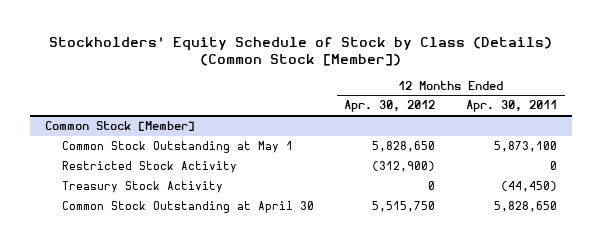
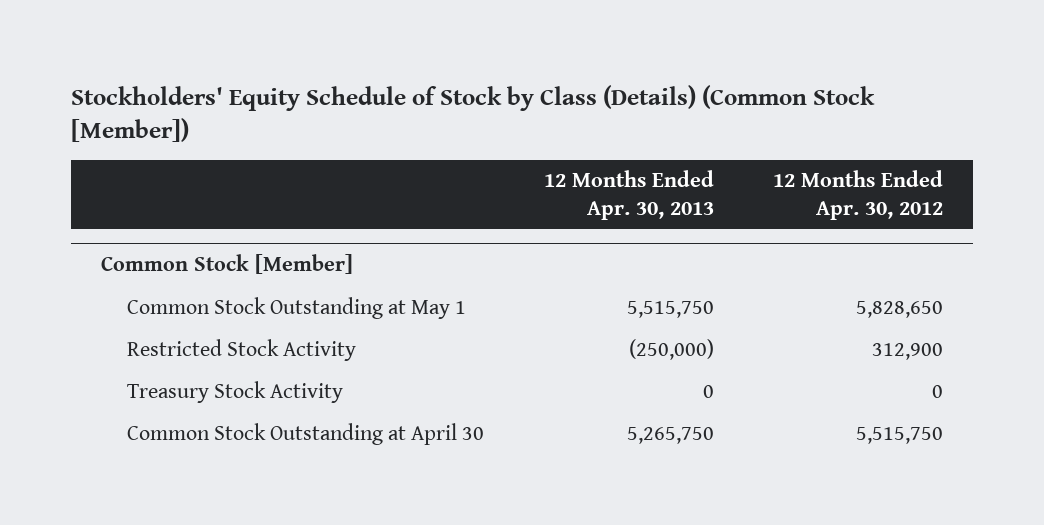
- | 12 Months Ended Apr. 30, 2012 | 12 Months Ended Apr. 30, 2011
+ | 12 Months Ended Apr. 30, 2013 | 12 Months Ended Apr. 30, 2012
@ Common Stock [Member]
- Restricted Stock Activity | (312,900) | 0
+ Restricted Stock Activity | (250,000) | 312,900

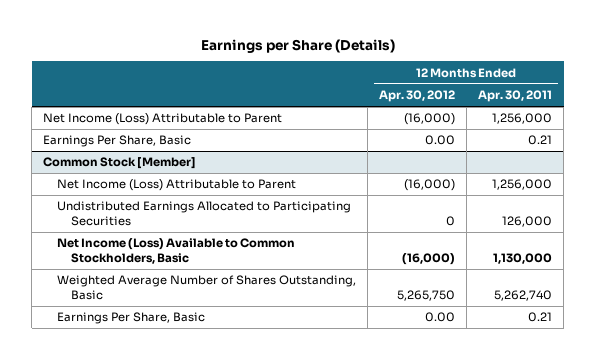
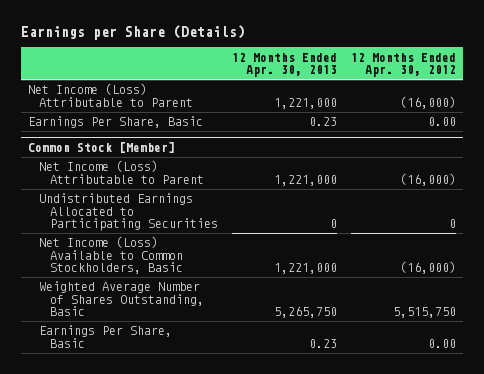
- | 12 Months Ended Apr. 30, 2012 | 12 Months Ended Apr. 30, 2011
+ | 12 Months Ended Apr. 30, 2013 | 12 Months Ended Apr. 30, 2012
@ Common Stock [Member]
- Weighted Average Number of Shares Outstanding, Basic | 5,265,750 | 5,262,740
+ Weighted Average Number of Shares Outstanding, Basic | 5,265,750 | 5,515,750

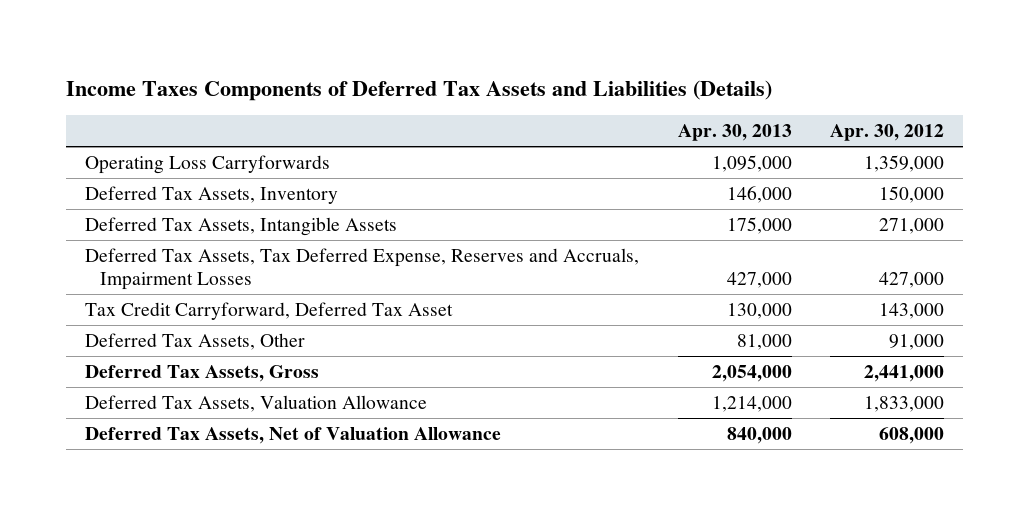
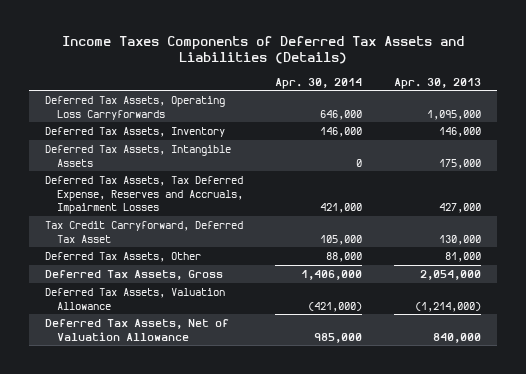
- | Apr. 30, 2013 | Apr. 30, 2012
+ | Apr. 30, 2014 | Apr. 30, 2013
- Operating Loss Carryforwards | 1,095,000 | 1,359,000
+ Deferred Tax Assets, Operating Loss Carryforwards | 646,000 | 1,095,000
- Deferred Tax Assets, Valuation Allowance | 1,214,000 | 1,833,000
+ Deferred Tax Assets, Valuation Allowance | (421,000) | (1,214,000)

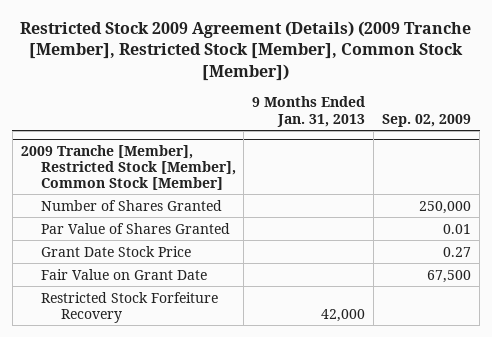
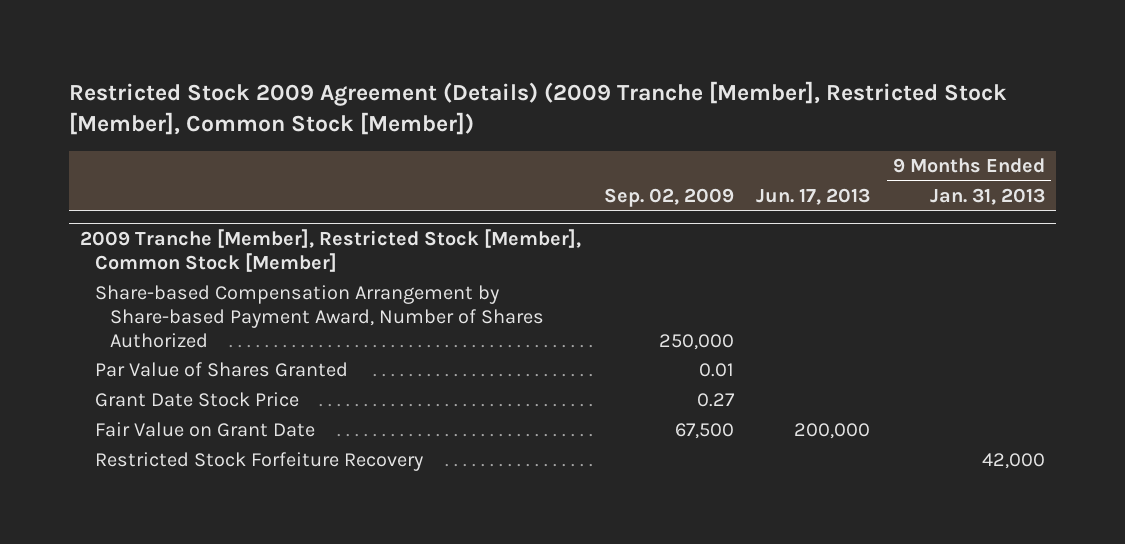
- | 9 Months Ended Jan. 31, 2013 | Sep. 02, 2009
+ | Sep. 02, 2009 | Jun. 17, 2013 | 9 Months Ended Jan. 31, 2013
@ 2009 Tranche [Member], Restricted Stock [Member], Common Stock [Member]
- Number of Shares Granted | | 250,000
+ Share-based Compensation Arrangement by Share-based Payment Award, Number of Shares Authorized | 250,000 | |

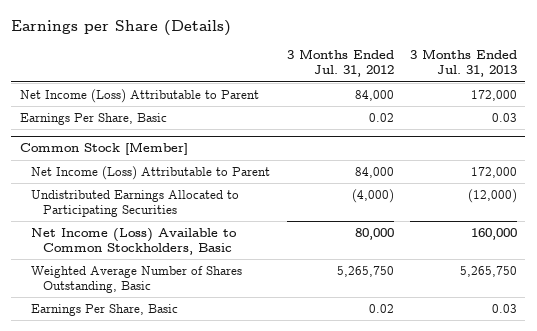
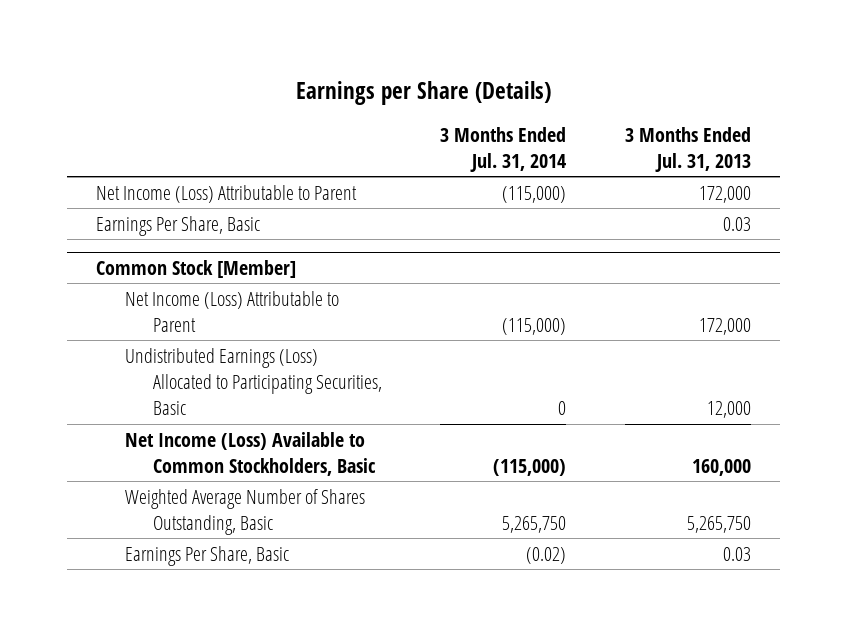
- | 3 Months Ended Jul. 31, 2012 | 3 Months Ended Jul. 31, 2013
+ | 3 Months Ended Jul. 31, 2014 | 3 Months Ended Jul. 31, 2013
@ Common Stock [Member]
- Undistributed Earnings Allocated to Participating Securities | (4,000) | (12,000)
+ Undistributed Earnings (Loss) Allocated to Participating Securities, Basic | 0 | 12,000

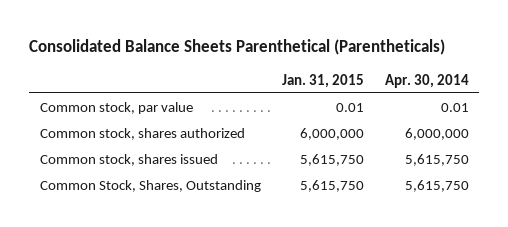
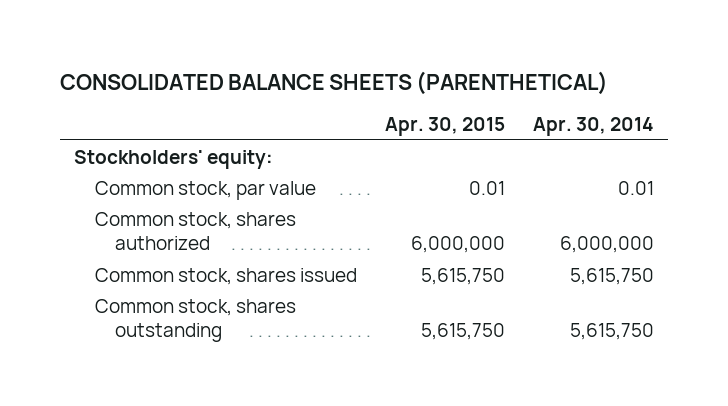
- Consolidated Balance Sheets Parenthetical (Parentheticals)
+ CONSOLIDATED BALANCE SHEETS (PARENTHETICAL)
- | Jan. 31, 2015 | Apr. 30, 2014
+ | Apr. 30, 2015 | Apr. 30, 2014
+ Stockholders' equity:
- Common Stock, Shares, Outstanding | 5,615,750 | 5,615,750
+ Common stock, shares outstanding | 5,615,750 | 5,615,750

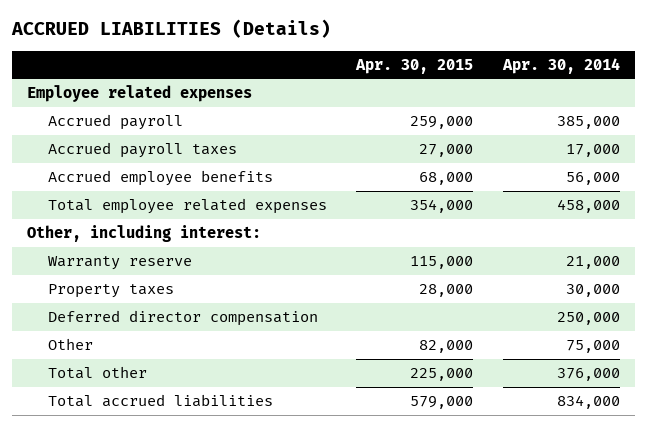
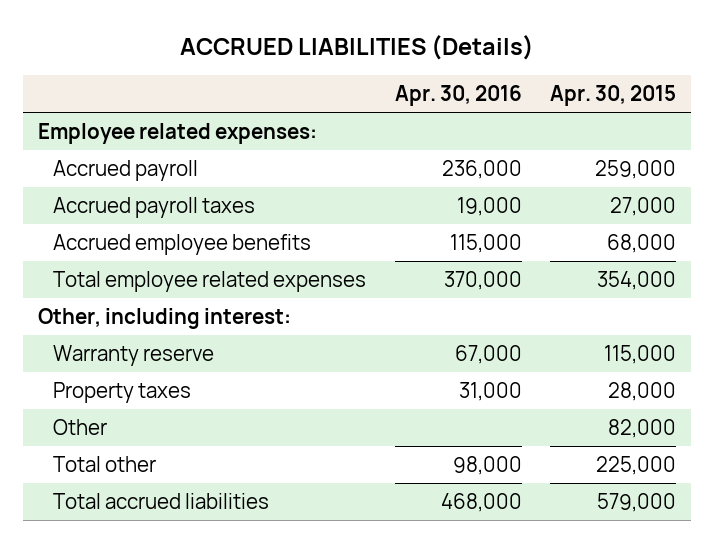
- | Apr. 30, 2015 | Apr. 30, 2014
+ | Apr. 30, 2016 | Apr. 30, 2015
- Employee related expenses
+ Employee related expenses:
- Deferred director compensation | | 250,000

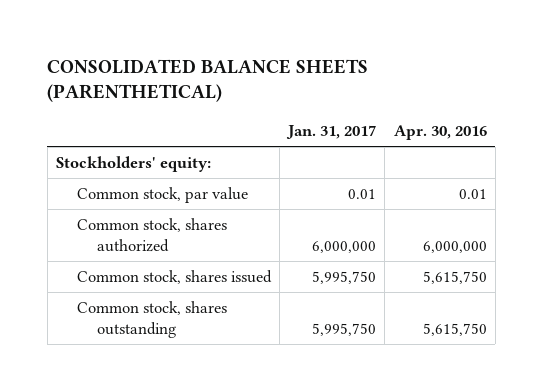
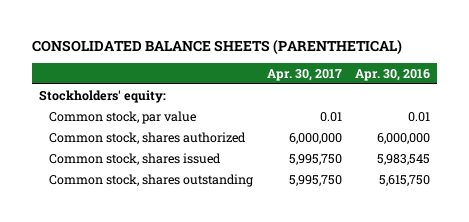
- | Jan. 31, 2017 | Apr. 30, 2016
+ | Apr. 30, 2017 | Apr. 30, 2016
- Common stock, shares issued | 5,995,750 | 5,615,750
+ Common stock, shares issued | 5,995,750 | 5,983,545

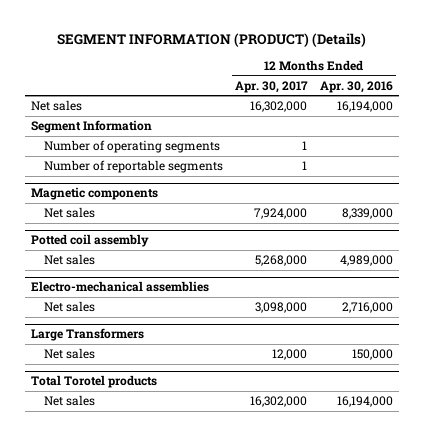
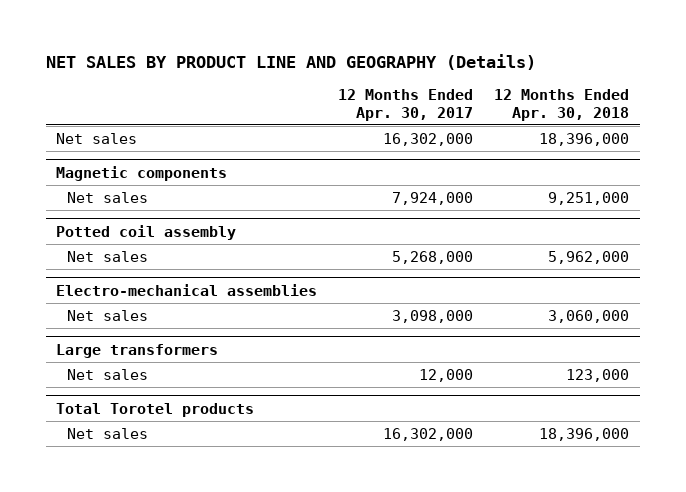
- SEGMENT INFORMATION (PRODUCT) (Details)
+ NET SALES BY PRODUCT LINE AND GEOGRAPHY (Details)
- | 12 Months Ended Apr. 30, 2017 | 12 Months Ended Apr. 30, 2016
+ | 12 Months Ended Apr. 30, 2017 | 12 Months Ended Apr. 30, 2018
- Segment Information
- Number of operating segments | 1 |
- Number of reportable segments | 1 |
- Large Transformers
+ Large transformers

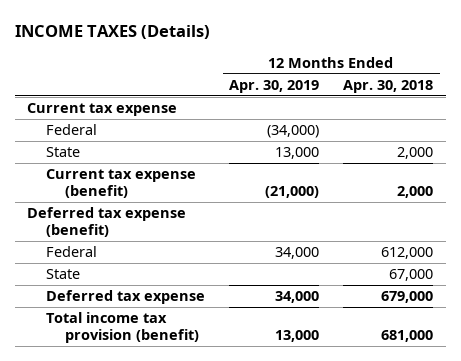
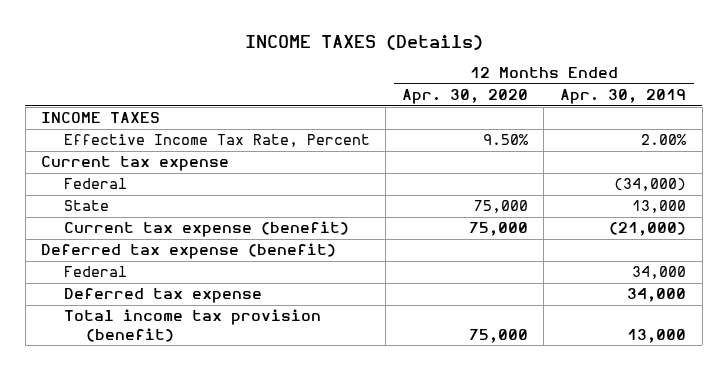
- | 12 Months Ended Apr. 30, 2019 | 12 Months Ended Apr. 30, 2018
+ | 12 Months Ended Apr. 30, 2020 | 12 Months Ended Apr. 30, 2019
+ INCOME TAXES
+ Effective Income Tax Rate, Percent | 9.50% | 2.00%
- State | | 67,000

